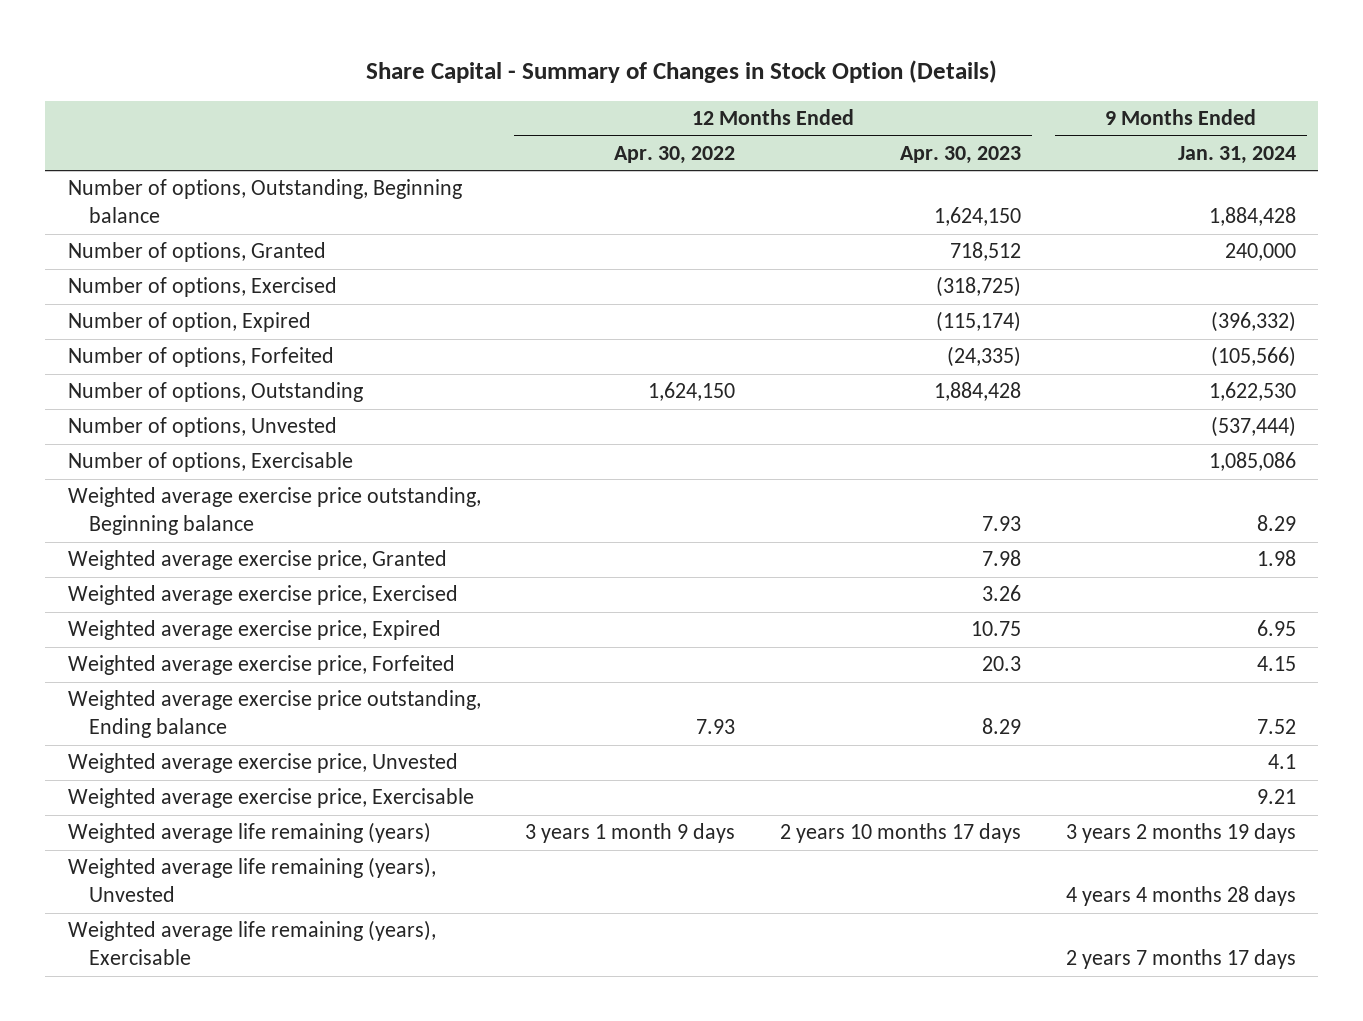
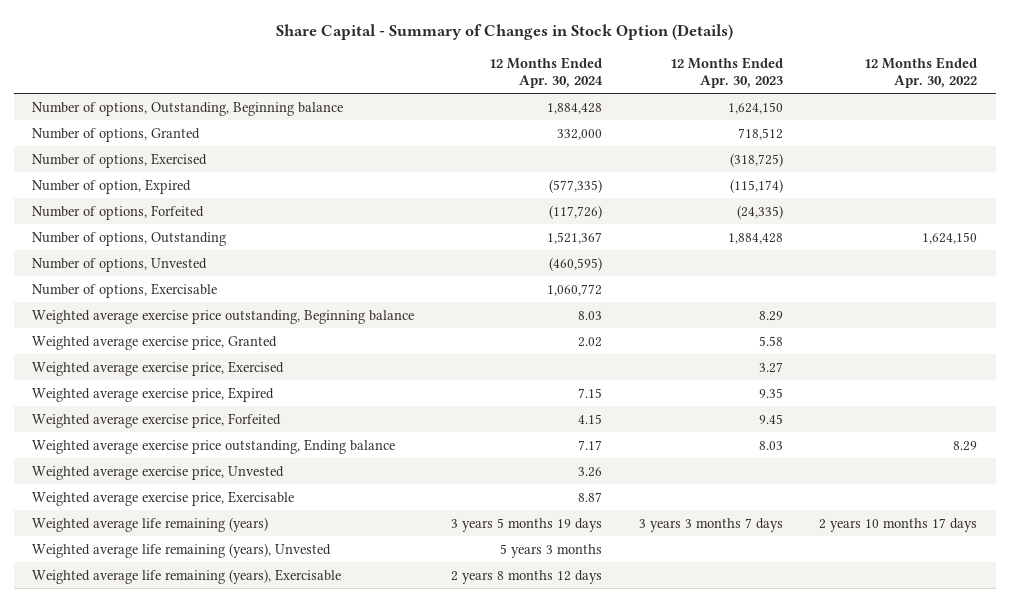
- | 12 Months Ended Apr. 30, 2022 | 12 Months Ended Apr. 30, 2023 | 9 Months Ended Jan. 31, 2024
+ | 12 Months Ended Apr. 30, 2024 | 12 Months Ended Apr. 30, 2023 | 12 Months Ended Apr. 30, 2022
- Weighted average exercise price outstanding, Beginning balance | | 7.93 | 8.29
- Weighted average exercise price, Granted | | 7.98 | 1.98
- Weighted average exercise price, Exercised | | 3.26 |
- Weighted average exercise price, Expired | | 10.75 | 6.95
- Weighted average exercise price, Forfeited | | 20.3 | 4.15
- Weighted average exercise price outstanding, Ending balance | 7.93 | 8.29 | 7.52
+ Weighted average exercise price outstanding, Beginning balance | 8.03 | 8.29 |
+ Weighted average exercise price, Granted | 2.02 | 5.58 |
+ Weighted average exercise price, Exercised | | 3.27 |
+ Weighted average exercise price, Expired | 7.15 | 9.35 |
+ Weighted average exercise price, Forfeited | 4.15 | 9.45 |
+ Weighted average exercise price outstanding, Ending balance | 7.17 | 8.03 | 8.29
- Weighted average life remaining (years) | 3 years 1 month 9 days | 2 years 10 months 17 days | 3 years 2 months 19 days
+ Weighted average life remaining (years) | 3 years 5 months 19 days | 3 years 3 months 7 days | 2 years 10 months 17 days

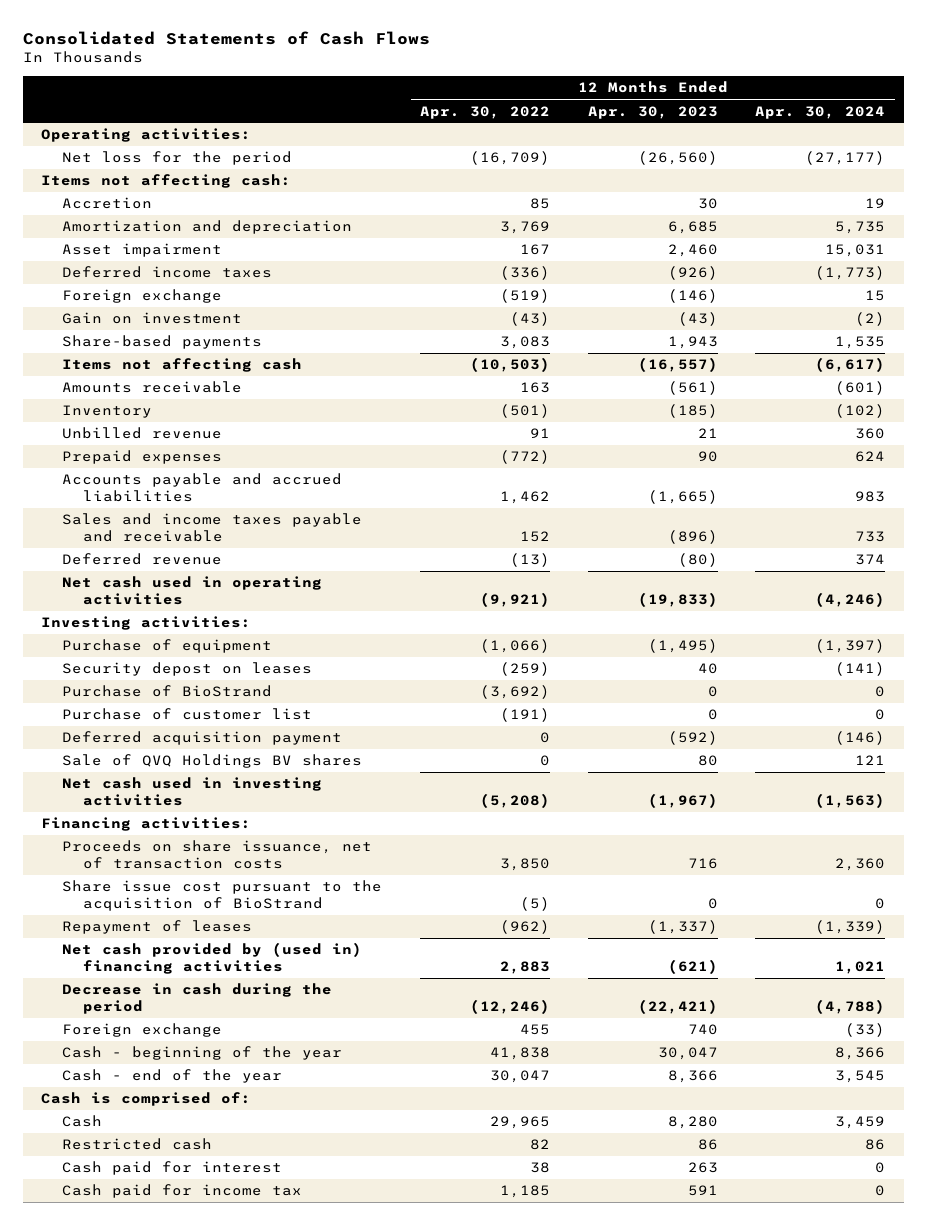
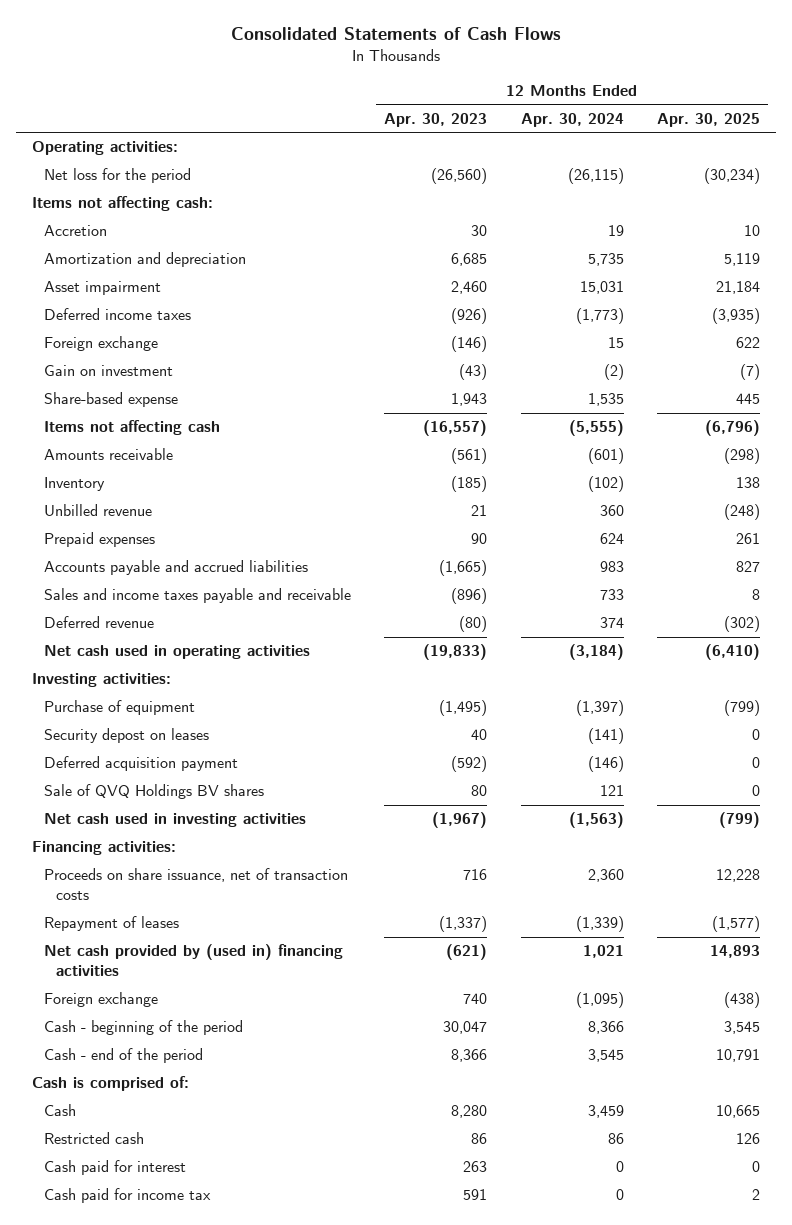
- | 12 Months Ended Apr. 30, 2022 | 12 Months Ended Apr. 30, 2023 | 12 Months Ended Apr. 30, 2024
+ | 12 Months Ended Apr. 30, 2023 | 12 Months Ended Apr. 30, 2024 | 12 Months Ended Apr. 30, 2025
- Net loss for the period | (16,709) | (26,560) | (27,177)
+ Net loss for the period | (26,560) | (26,115) | (30,234)
- Share-based payments | 3,083 | 1,943 | 1,535
- Items not affecting cash | (10,503) | (16,557) | (6,617)
+ Share-based expense | 1,943 | 1,535 | 445
+ Items not affecting cash | (16,557) | (5,555) | (6,796)
- Net cash used in operating activities | (9,921) | (19,833) | (4,246)
+ Net cash used in operating activities | (19,833) | (3,184) | (6,410)
- Purchase of BioStrand | (3,692) | 0 | 0
- Purchase of customer list | (191) | 0 | 0
- Share issue cost pursuant to the acquisition of BioStrand | (5) | 0 | 0
- Decrease in cash during the period | (12,246) | (22,421) | (4,788)
- Foreign exchange | 455 | 740 | (33)
- Cash - beginning of the year | 41,838 | 30,047 | 8,366
- Cash - end of the year | 30,047 | 8,366 | 3,545
+ Foreign exchange | 740 | (1,095) | (438)
+ Cash - beginning of the period | 30,047 | 8,366 | 3,545
+ Cash - end of the period | 8,366 | 3,545 | 10,791

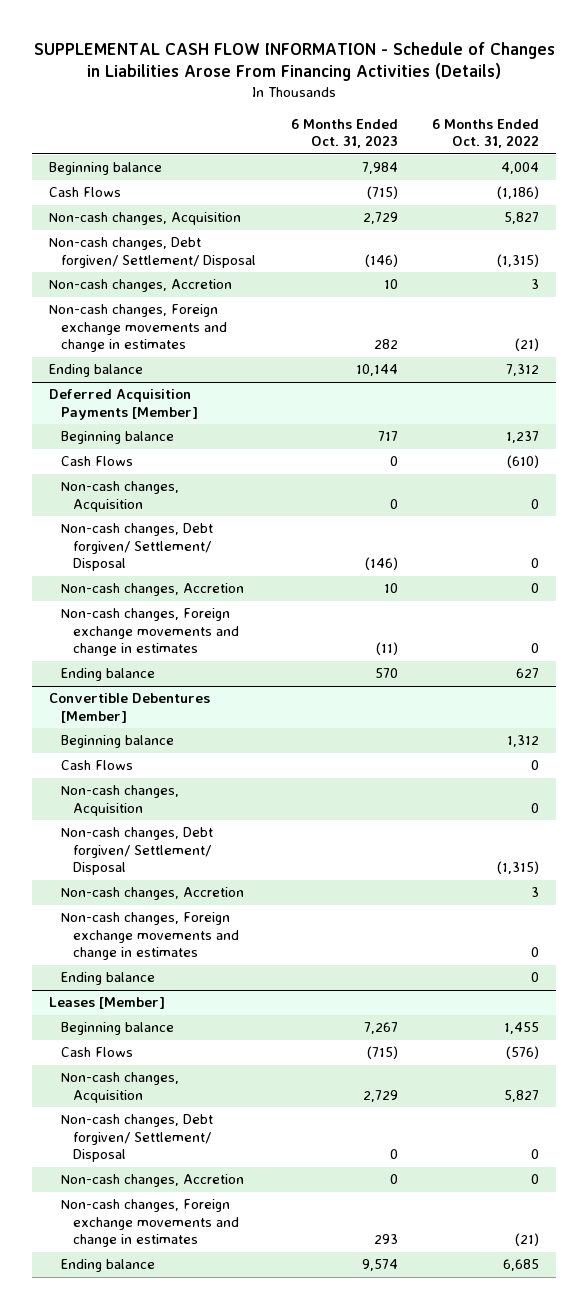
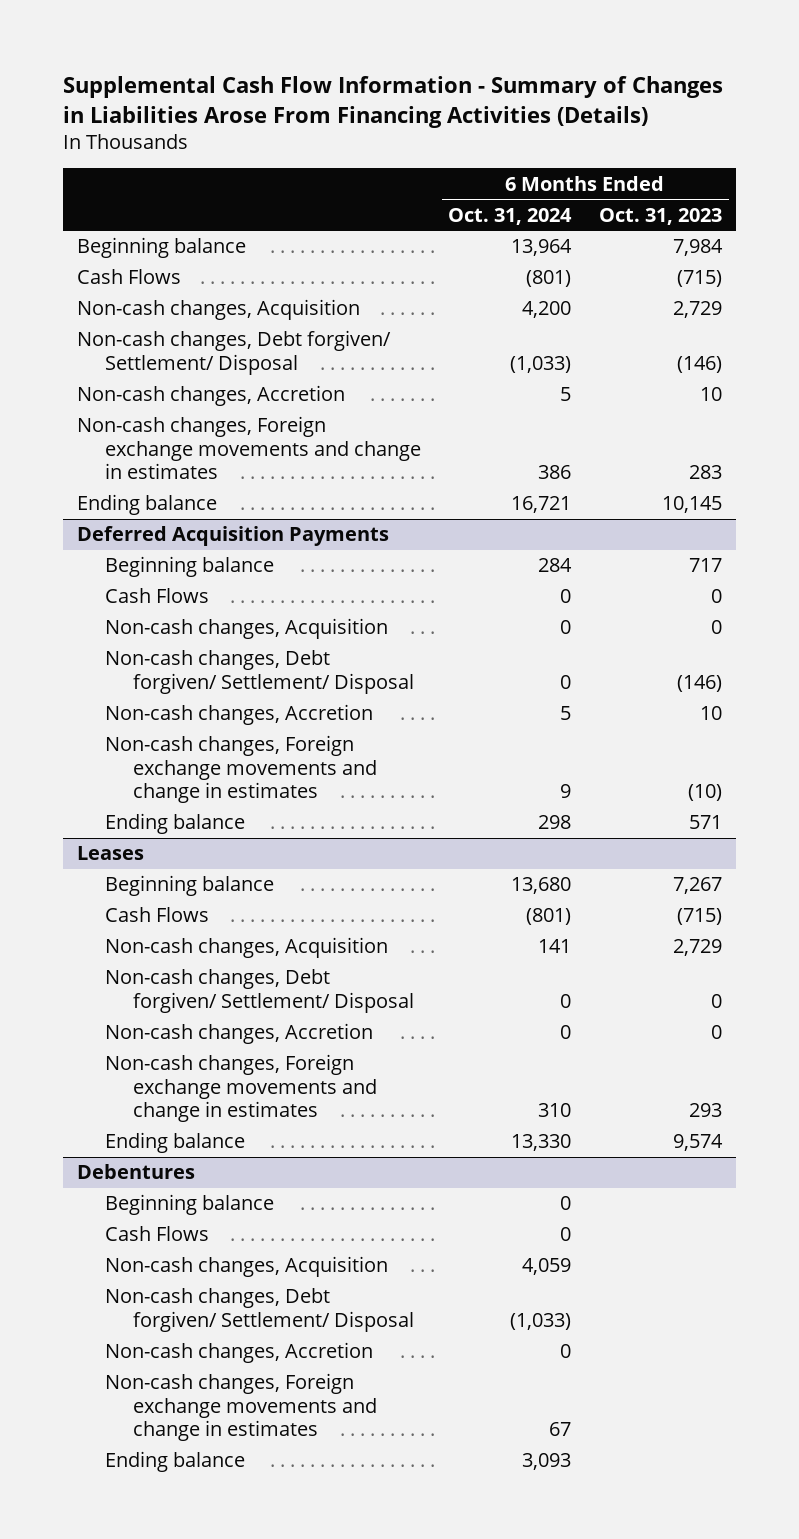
- SUPPLEMENTAL CASH FLOW INFORMATION - Schedule of Changes in Liabilities Arose From Financing Activities (Details)
+ Supplemental Cash Flow Information - Summary of Changes in Liabilities Arose From Financing Activities (Details)
- | 6 Months Ended Oct. 31, 2023 | 6 Months Ended Oct. 31, 2022
+ | 6 Months Ended Oct. 31, 2024 | 6 Months Ended Oct. 31, 2023
- Non-cash changes, Foreign exchange movements and change in estimates | 282 | (21)
- Ending balance | 10,144 | 7,312
- Deferred Acquisition Payments [Member]
+ Non-cash changes, Foreign exchange movements and change in estimates | 386 | 283
+ Ending balance | 16,721 | 10,145
+ Deferred Acquisition Payments
- Non-cash changes, Foreign exchange movements and change in estimates | (11) | 0
- Ending balance | 570 | 627
- Convertible Debentures [Member]
- Beginning balance | | 1,312
- Cash Flows | | 0
- Non-cash changes, Acquisition | | 0
- Non-cash changes, Debt forgiven/ Settlement/ Disposal | | (1,315)
- Non-cash changes, Accretion | | 3
- Non-cash changes, Foreign exchange movements and change in estimates | | 0
- Ending balance | | 0
- Leases [Member]
+ Non-cash changes, Foreign exchange movements and change in estimates | 9 | (10)
+ Ending balance | 298 | 571
+ Leases
+ Debentures
+ Beginning balance | 0 |
+ Cash Flows | 0 |
+ Non-cash changes, Acquisition | 4,059 |
+ Non-cash changes, Debt forgiven/ Settlement/ Disposal | (1,033) |
+ Non-cash changes, Accretion | 0 |
+ Non-cash changes, Foreign exchange movements and change in estimates | 67 |
+ Ending balance | 3,093 |

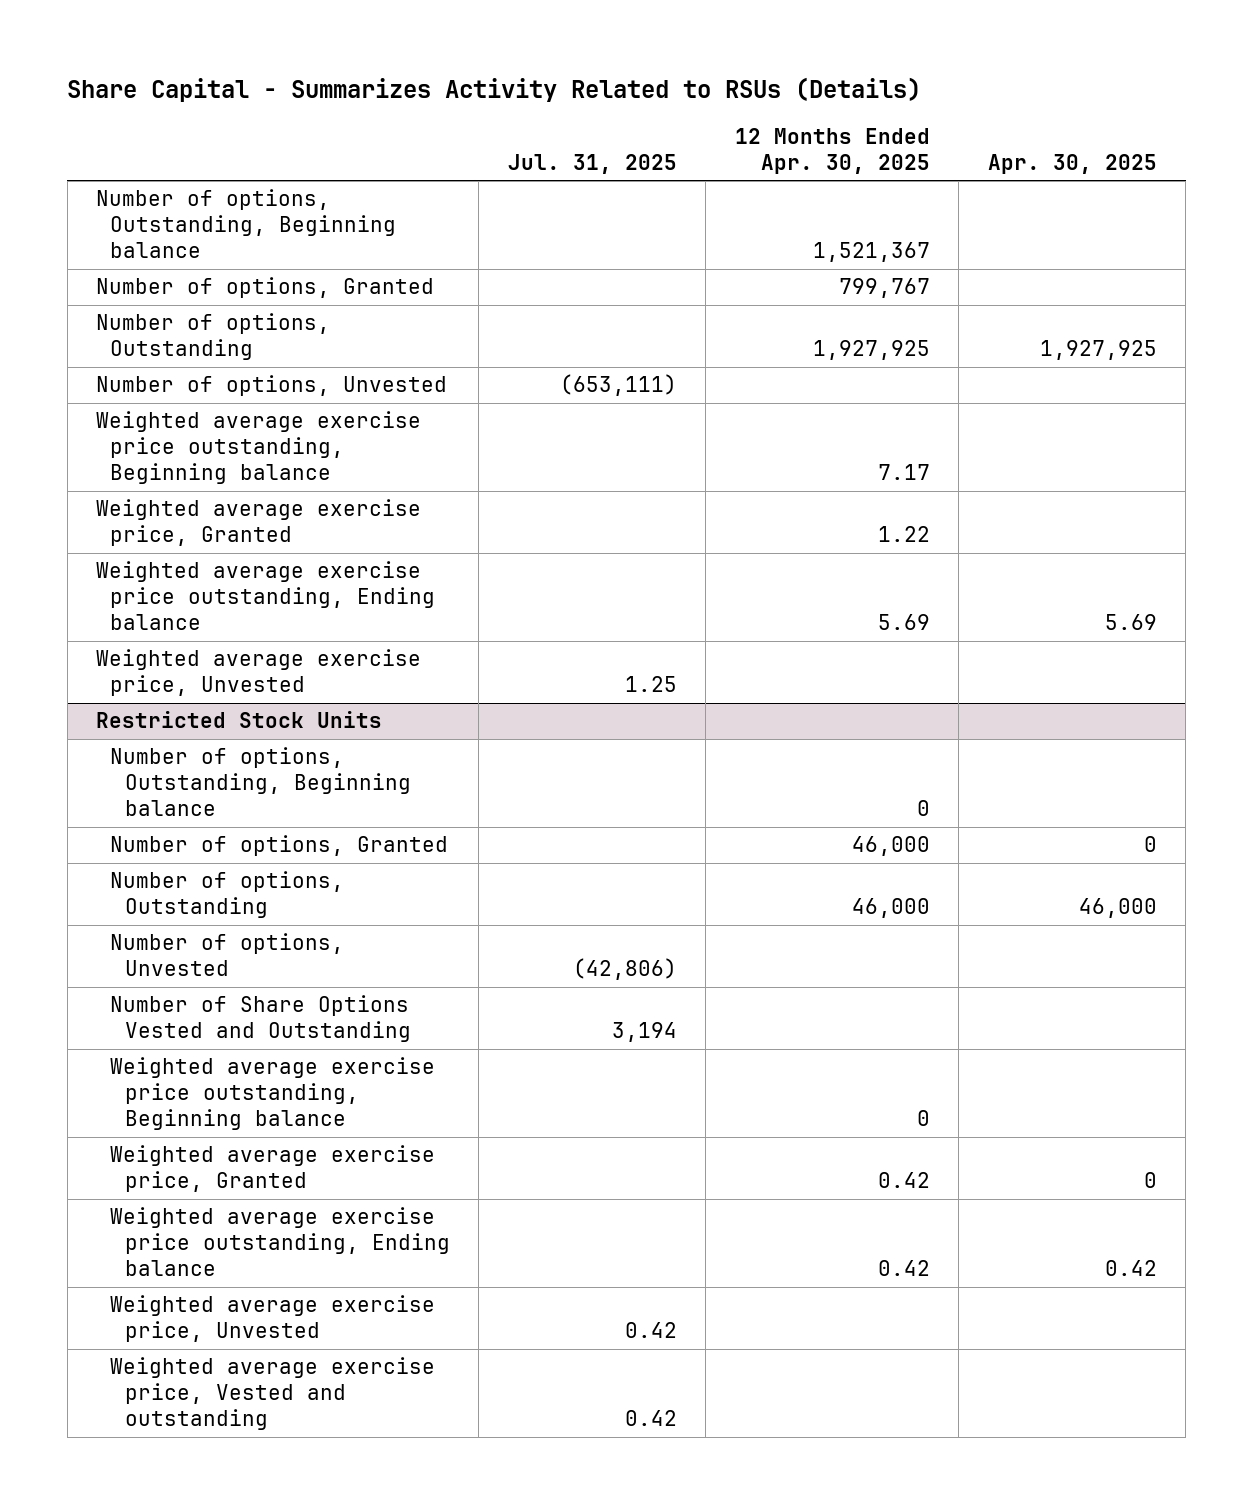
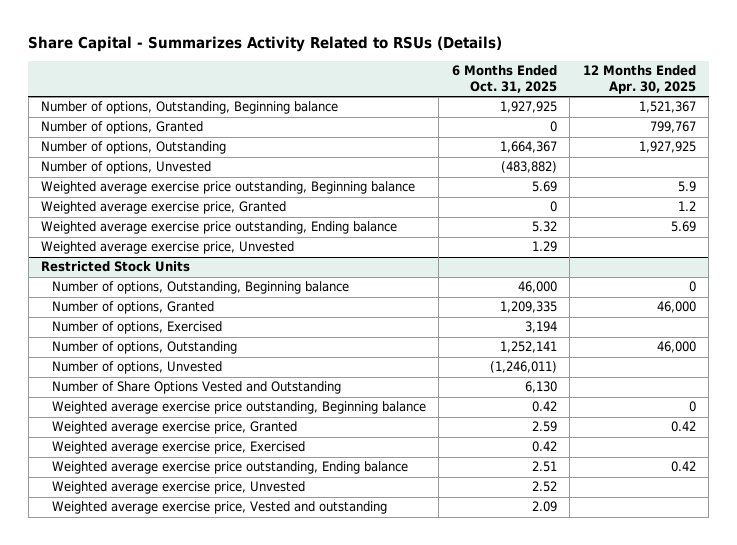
- | Jul. 31, 2025 | 12 Months Ended Apr. 30, 2025 | Apr. 30, 2025
+ | 6 Months Ended Oct. 31, 2025 | 12 Months Ended Apr. 30, 2025
- Weighted average exercise price outstanding, Beginning balance | | 7.17 |
- Weighted average exercise price, Granted | | 1.22 |
+ Weighted average exercise price outstanding, Beginning balance | 5.69 | 5.9
+ Weighted average exercise price, Granted | 0 | 1.2
@ Restricted Stock Units
+ Number of options, Exercised | 3,194 |
+ Weighted average exercise price, Exercised | 0.42 |

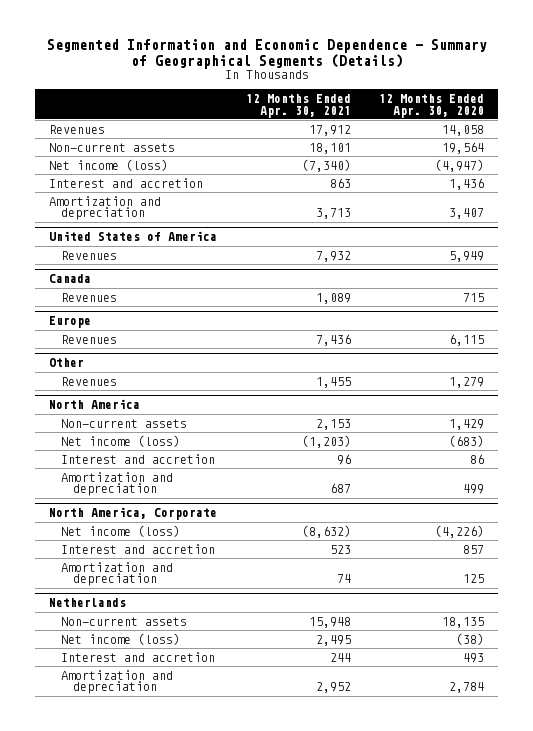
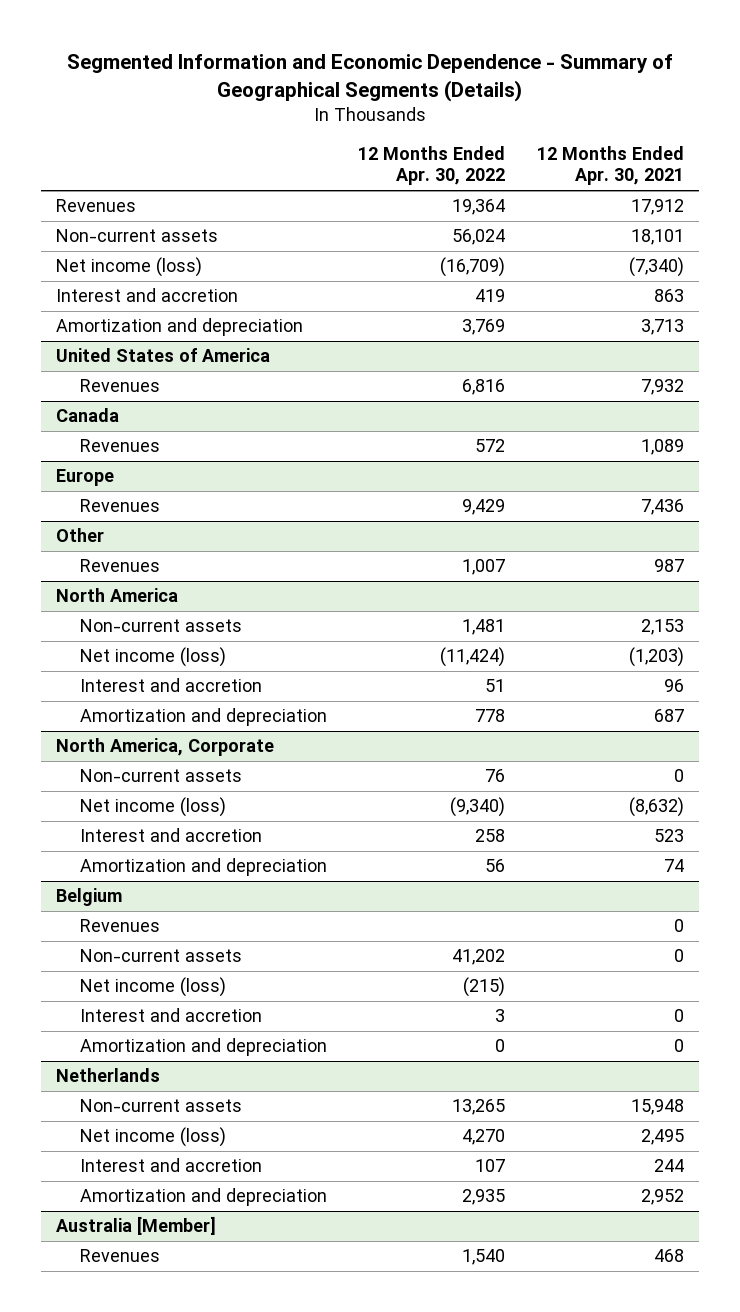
- | 12 Months Ended Apr. 30, 2021 | 12 Months Ended Apr. 30, 2020
+ | 12 Months Ended Apr. 30, 2022 | 12 Months Ended Apr. 30, 2021
@ Other
- Revenues | 1,455 | 1,279
+ Revenues | 1,007 | 987
@ North America, Corporate
+ Non-current assets | 76 | 0
+ Belgium
+ Revenues | | 0
+ Non-current assets | 41,202 | 0
+ Net income (loss) | (215) |
+ Interest and accretion | 3 | 0
+ Amortization and depreciation | 0 | 0
+ Australia [Member]
+ Revenues | 1,540 | 468

